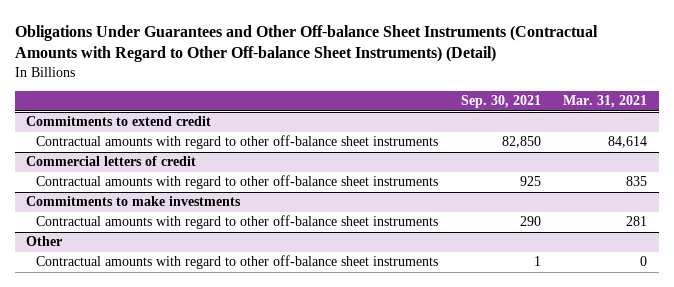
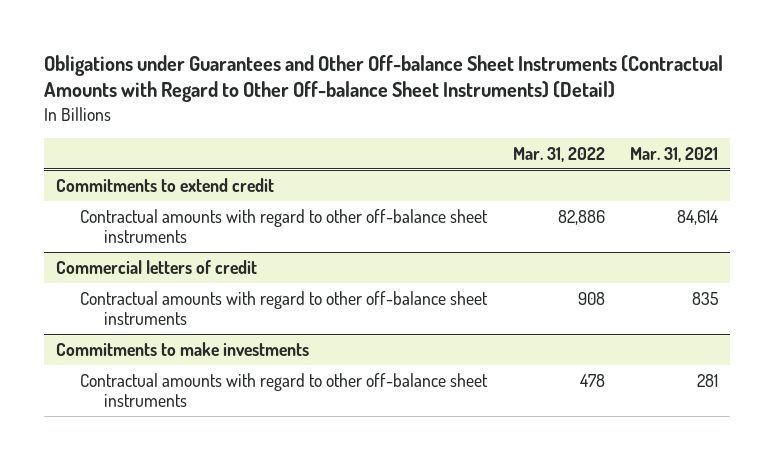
- Obligations Under Guarantees and Other Off-balance Sheet Instruments (Contractual Amounts with Regard to Other Off-balance Sheet Instruments) (Detail)
+ Obligations under Guarantees and Other Off-balance Sheet Instruments (Contractual Amounts with Regard to Other Off-balance Sheet Instruments) (Detail)
- | Sep. 30, 2021 | Mar. 31, 2021
+ | Mar. 31, 2022 | Mar. 31, 2021
- Other
- Contractual amounts with regard to other off-balance sheet instruments | 1 | 0

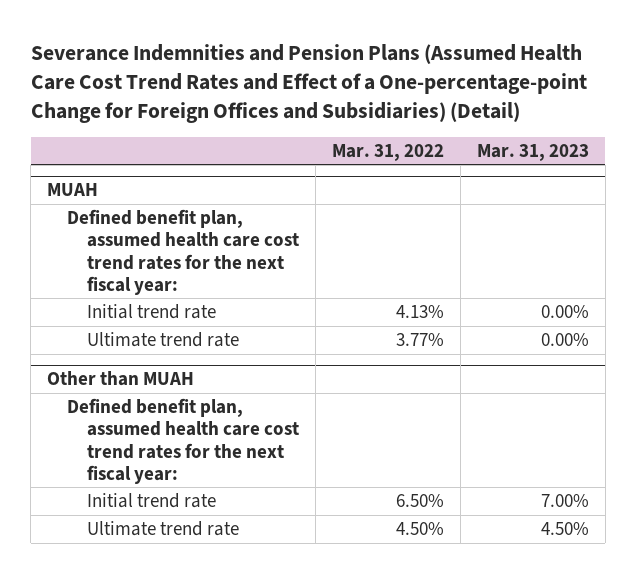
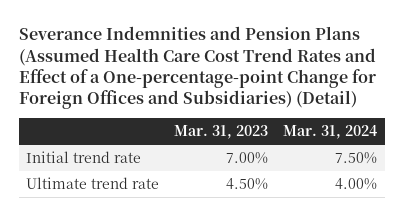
- | Mar. 31, 2022 | Mar. 31, 2023
+ | Mar. 31, 2023 | Mar. 31, 2024
- MUAH
- Defined benefit plan, assumed health care cost trend rates for the next fiscal year:
- Initial trend rate | 4.13% | 0.00%
- Ultimate trend rate | 3.77% | 0.00%
- Other than MUAH
- Defined benefit plan, assumed health care cost trend rates for the next fiscal year:

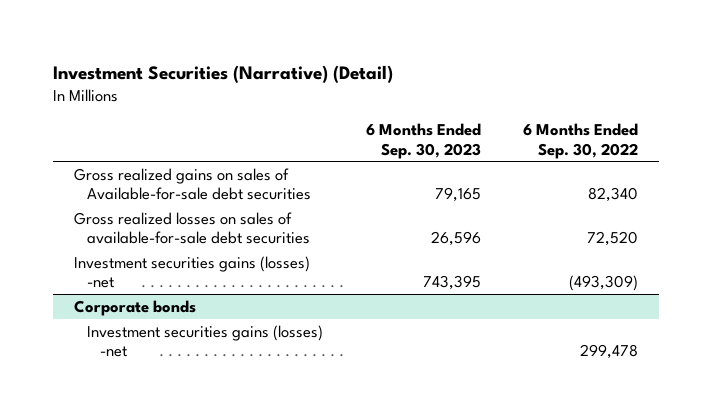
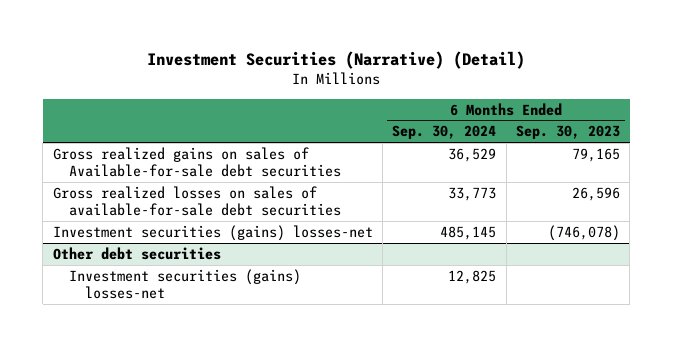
- | 6 Months Ended Sep. 30, 2023 | 6 Months Ended Sep. 30, 2022
+ | 6 Months Ended Sep. 30, 2024 | 6 Months Ended Sep. 30, 2023
- Investment securities gains (losses) -net | 743,395 | (493,309)
- Corporate bonds
- Investment securities gains (losses) -net | | 299,478
+ Investment securities (gains) losses-net | 485,145 | (746,078)
+ Other debt securities
+ Investment securities (gains) losses-net | 12,825 |

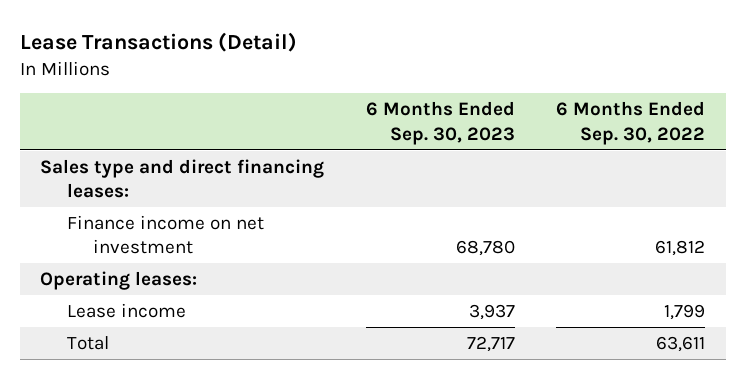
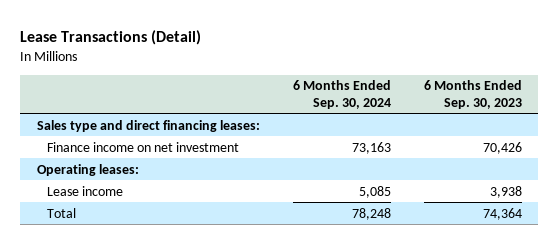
- | 6 Months Ended Sep. 30, 2023 | 6 Months Ended Sep. 30, 2022
+ | 6 Months Ended Sep. 30, 2024 | 6 Months Ended Sep. 30, 2023
- Finance income on net investment | 68,780 | 61,812
+ Finance income on net investment | 73,163 | 70,426
- Lease income | 3,937 | 1,799
- Total | 72,717 | 63,611
+ Lease income | 5,085 | 3,938
+ Total | 78,248 | 74,364

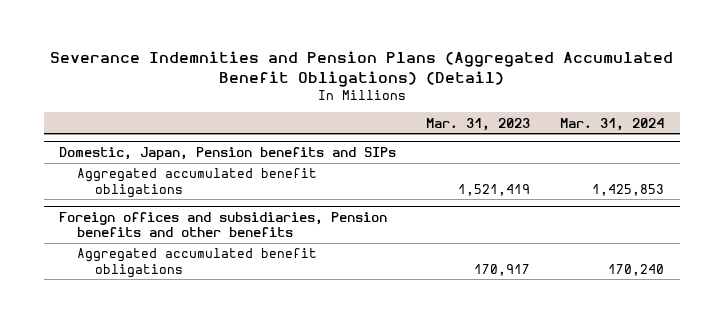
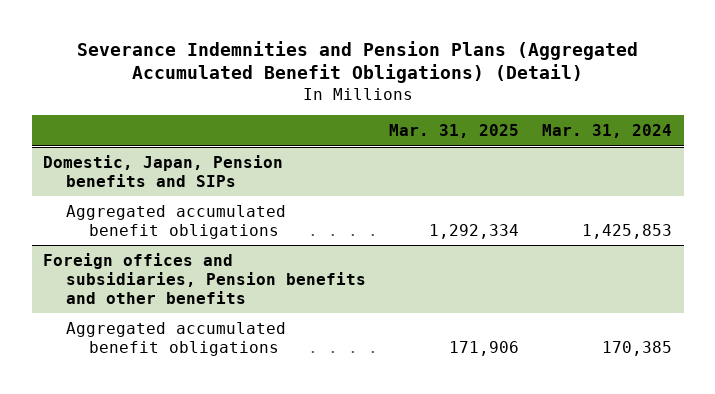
- | Mar. 31, 2023 | Mar. 31, 2024
+ | Mar. 31, 2025 | Mar. 31, 2024
@ Foreign offices and subsidiaries, Pension benefits and other benefits
- Aggregated accumulated benefit obligations | 170,917 | 170,240
+ Aggregated accumulated benefit obligations | 171,906 | 170,385

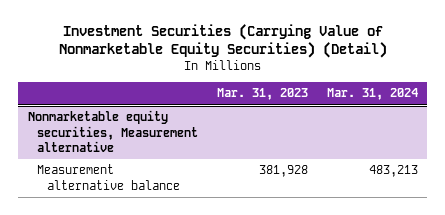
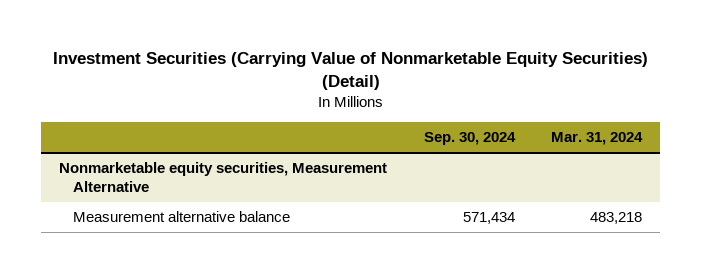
- | Mar. 31, 2023 | Mar. 31, 2024
+ | Sep. 30, 2024 | Mar. 31, 2024
- Nonmarketable equity securities, Measurement alternative
- Measurement alternative balance | 381,928 | 483,213
+ Nonmarketable equity securities, Measurement Alternative
+ Measurement alternative balance | 571,434 | 483,218

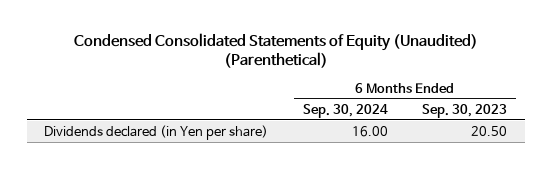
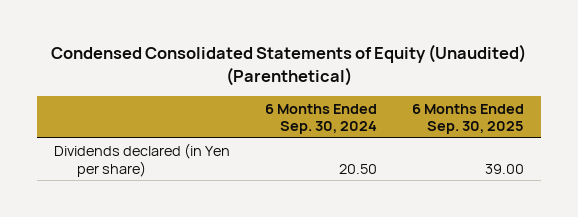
- | 6 Months Ended Sep. 30, 2024 | 6 Months Ended Sep. 30, 2023
+ | 6 Months Ended Sep. 30, 2024 | 6 Months Ended Sep. 30, 2025
- Dividends declared (in Yen per share) | 16.00 | 20.50
+ Dividends declared (in Yen per share) | 20.50 | 39.00

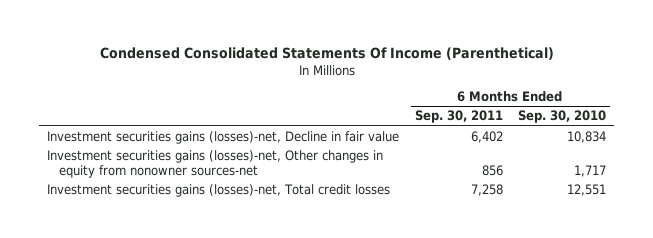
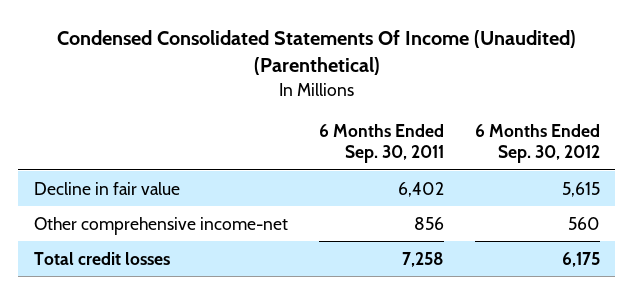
- Condensed Consolidated Statements Of Income (Parenthetical)
+ Condensed Consolidated Statements Of Income (Unaudited) (Parenthetical)
- | 6 Months Ended Sep. 30, 2011 | 6 Months Ended Sep. 30, 2010
+ | 6 Months Ended Sep. 30, 2011 | 6 Months Ended Sep. 30, 2012
- Investment securities gains (losses)-net, Decline in fair value | 6,402 | 10,834
- Investment securities gains (losses)-net, Other changes in equity from nonowner sources-net | 856 | 1,717
- Investment securities gains (losses)-net, Total credit losses | 7,258 | 12,551
+ Decline in fair value | 6,402 | 5,615
+ Other comprehensive income-net | 856 | 560
+ Total credit losses | 7,258 | 6,175

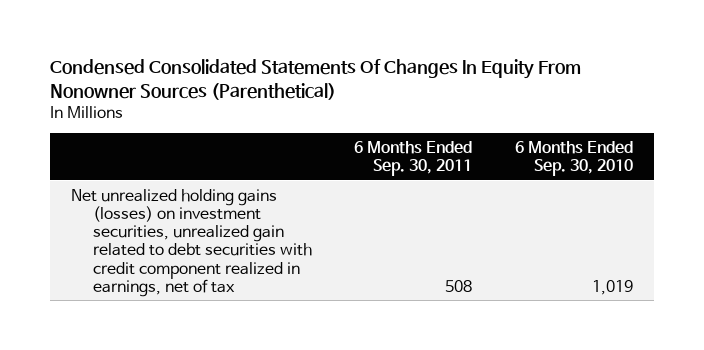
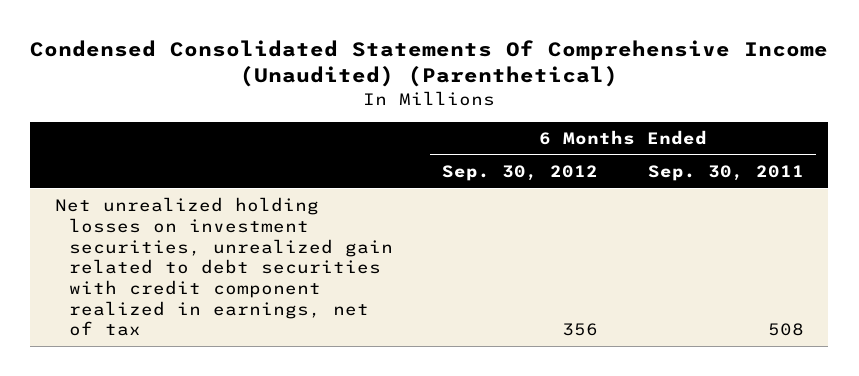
- Condensed Consolidated Statements Of Changes In Equity From Nonowner Sources (Parenthetical)
+ Condensed Consolidated Statements Of Comprehensive Income (Unaudited) (Parenthetical)
- | 6 Months Ended Sep. 30, 2011 | 6 Months Ended Sep. 30, 2010
+ | 6 Months Ended Sep. 30, 2012 | 6 Months Ended Sep. 30, 2011
- Net unrealized holding gains (losses) on investment securities, unrealized gain related to debt securities with credit component realized in earnings, net of tax | 508 | 1,019
+ Net unrealized holding losses on investment securities, unrealized gain related to debt securities with credit component realized in earnings, net of tax | 356 | 508

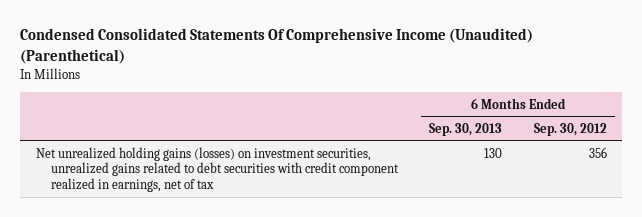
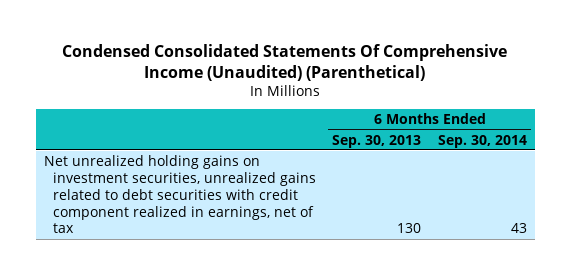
- | 6 Months Ended Sep. 30, 2013 | 6 Months Ended Sep. 30, 2012
+ | 6 Months Ended Sep. 30, 2013 | 6 Months Ended Sep. 30, 2014
- Net unrealized holding gains (losses) on investment securities, unrealized gains related to debt securities with credit component realized in earnings, net of tax | 130 | 356
+ Net unrealized holding gains on investment securities, unrealized gains related to debt securities with credit component realized in earnings, net of tax | 130 | 43

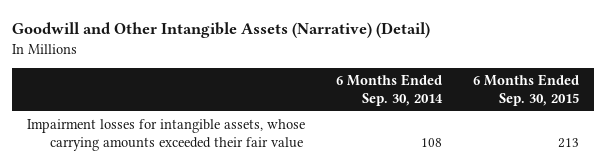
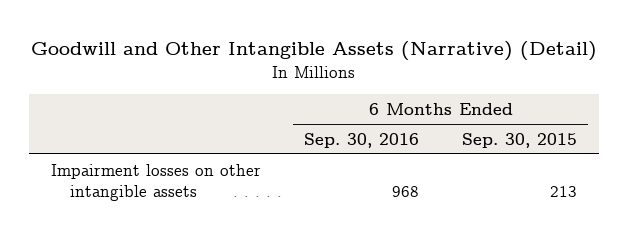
- | 6 Months Ended Sep. 30, 2014 | 6 Months Ended Sep. 30, 2015
+ | 6 Months Ended Sep. 30, 2016 | 6 Months Ended Sep. 30, 2015
- Impairment losses for intangible assets, whose carrying amounts exceeded their fair value | 108 | 213
+ Impairment losses on other intangible assets | 968 | 213

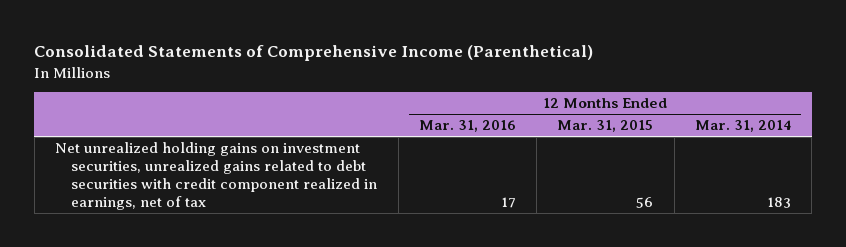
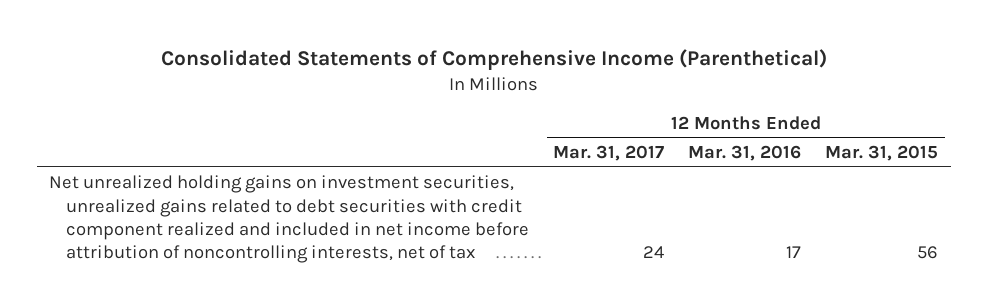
- | 12 Months Ended Mar. 31, 2016 | 12 Months Ended Mar. 31, 2015 | 12 Months Ended Mar. 31, 2014
+ | 12 Months Ended Mar. 31, 2017 | 12 Months Ended Mar. 31, 2016 | 12 Months Ended Mar. 31, 2015
- Net unrealized holding gains on investment securities, unrealized gains related to debt securities with credit component realized in earnings, net of tax | 17 | 56 | 183
+ Net unrealized holding gains on investment securities, unrealized gains related to debt securities with credit component realized and included in net income before attribution of noncontrolling interests, net of tax | 24 | 17 | 56

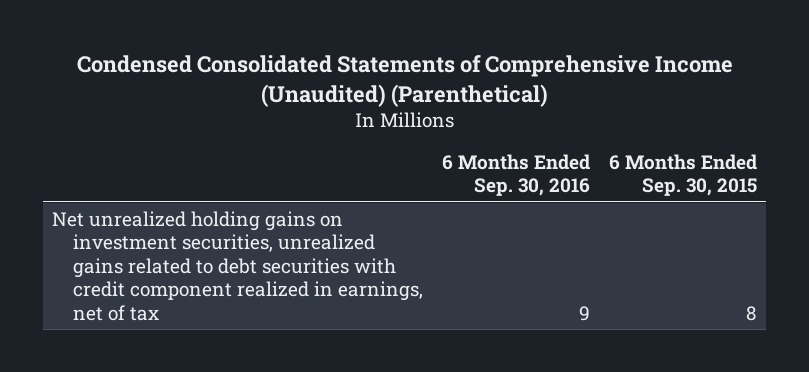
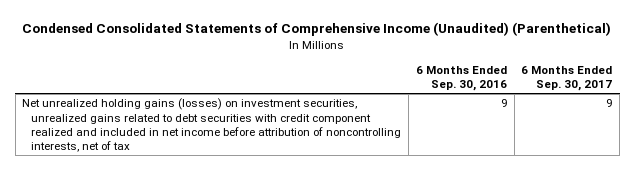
- | 6 Months Ended Sep. 30, 2016 | 6 Months Ended Sep. 30, 2015
+ | 6 Months Ended Sep. 30, 2016 | 6 Months Ended Sep. 30, 2017
- Net unrealized holding gains on investment securities, unrealized gains related to debt securities with credit component realized in earnings, net of tax | 9 | 8
+ Net unrealized holding gains (losses) on investment securities, unrealized gains related to debt securities with credit component realized and included in net income before attribution of noncontrolling interests, net of tax | 9 | 9

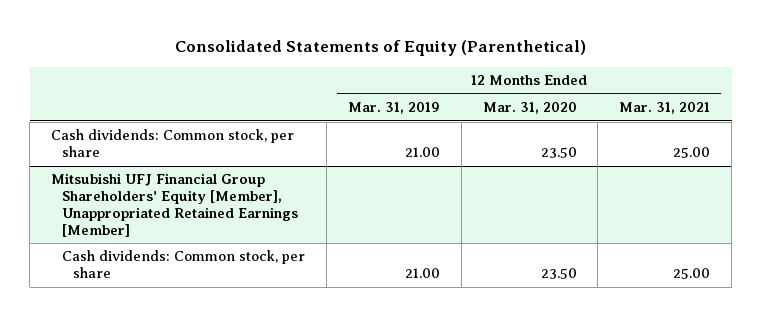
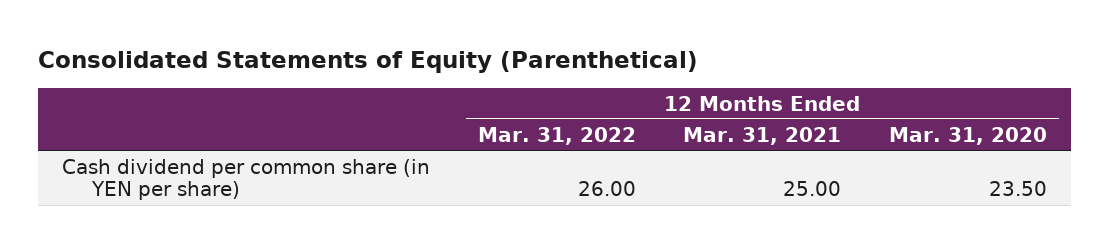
- | 12 Months Ended Mar. 31, 2019 | 12 Months Ended Mar. 31, 2020 | 12 Months Ended Mar. 31, 2021
+ | 12 Months Ended Mar. 31, 2022 | 12 Months Ended Mar. 31, 2021 | 12 Months Ended Mar. 31, 2020
- Cash dividends: Common stock, per share | 21.00 | 23.50 | 25.00
- Mitsubishi UFJ Financial Group Shareholders' Equity [Member], Unappropriated Retained Earnings [Member]
- Cash dividends: Common stock, per share | 21.00 | 23.50 | 25.00
+ Cash dividend per common share (in YEN per share) | 26.00 | 25.00 | 23.50

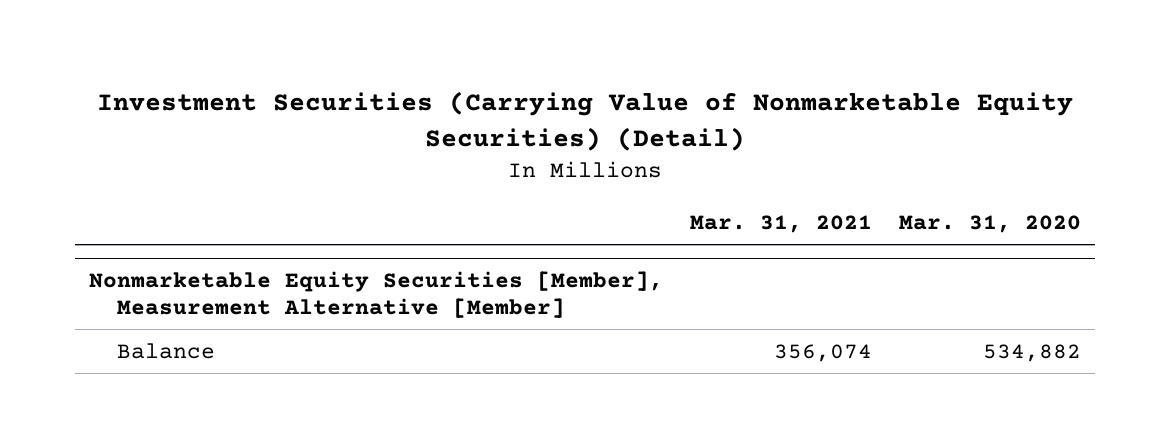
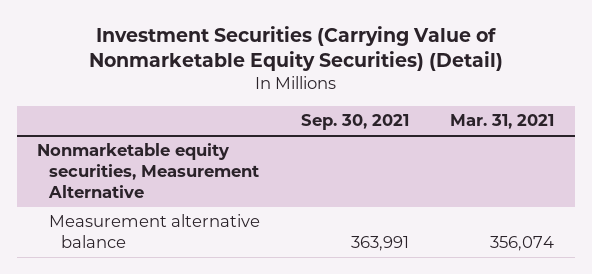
- | Mar. 31, 2021 | Mar. 31, 2020
+ | Sep. 30, 2021 | Mar. 31, 2021
- Nonmarketable Equity Securities [Member], Measurement Alternative [Member]
- Balance | 356,074 | 534,882
+ Nonmarketable equity securities, Measurement Alternative
+ Measurement alternative balance | 363,991 | 356,074

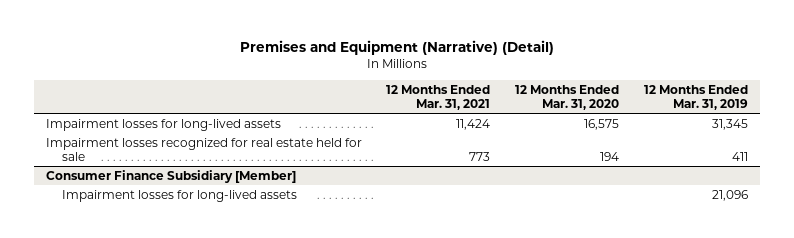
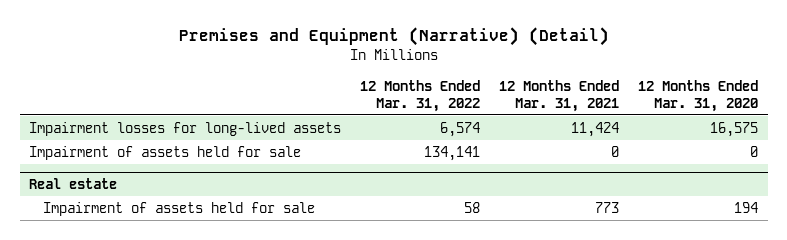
- | 12 Months Ended Mar. 31, 2021 | 12 Months Ended Mar. 31, 2020 | 12 Months Ended Mar. 31, 2019
+ | 12 Months Ended Mar. 31, 2022 | 12 Months Ended Mar. 31, 2021 | 12 Months Ended Mar. 31, 2020
- Impairment losses recognized for real estate held for sale | 773 | 194 | 411
- Consumer Finance Subsidiary [Member]
- Impairment losses for long-lived assets | | | 21,096
+ Impairment of assets held for sale | 134,141 | 0 | 0
+ Real estate
+ Impairment of assets held for sale | 58 | 773 | 194

